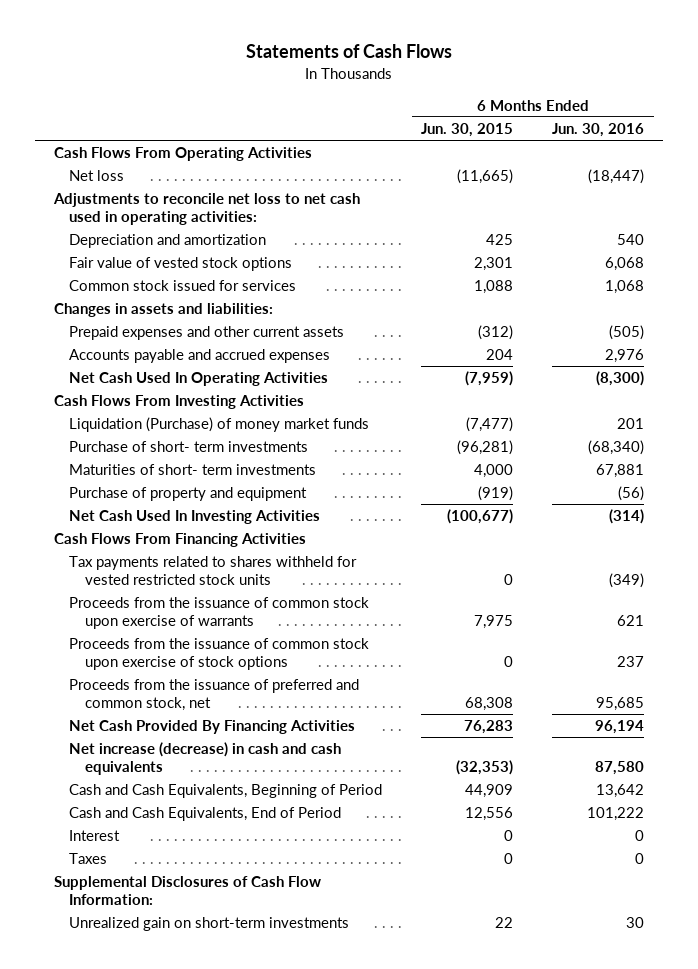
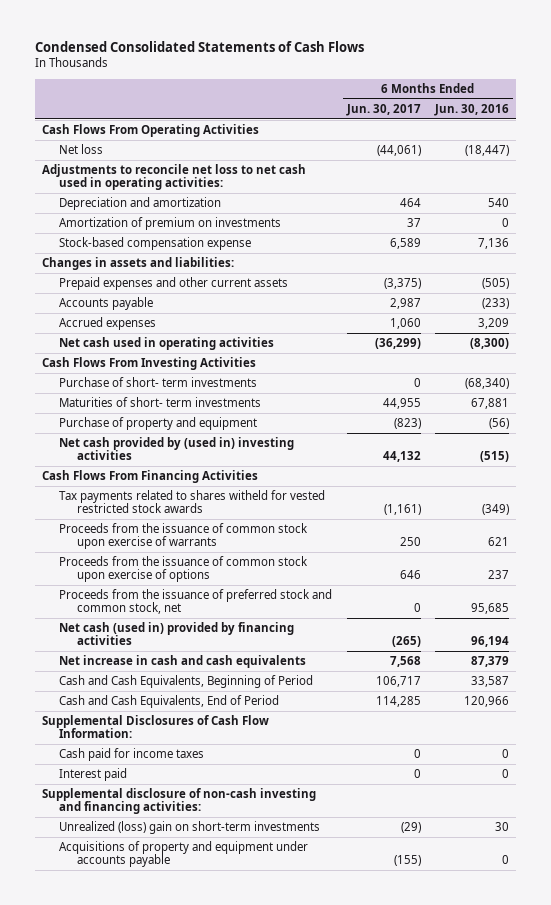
- Statements of Cash Flows
+ Condensed Consolidated Statements of Cash Flows
- | 6 Months Ended Jun. 30, 2015 | 6 Months Ended Jun. 30, 2016
+ | 6 Months Ended Jun. 30, 2017 | 6 Months Ended Jun. 30, 2016
- Fair value of vested stock options | 2,301 | 6,068
- Common stock issued for services | 1,088 | 1,068
+ Amortization of premium on investments | 37 | 0
+ Stock-based compensation expense | 6,589 | 7,136
- Accounts payable and accrued expenses | 204 | 2,976
- Net Cash Used In Operating Activities | (7,959) | (8,300)
+ Accounts payable | 2,987 | (233)
+ Accrued expenses | 1,060 | 3,209
+ Net cash used in operating activities | (36,299) | (8,300)
- Liquidation (Purchase) of money market funds | (7,477) | 201
- Net Cash Used In Investing Activities | (100,677) | (314)
+ Net cash provided by (used in) investing activities | 44,132 | (515)
- Tax payments related to shares withheld for vested restricted stock units | 0 | (349)
+ Tax payments related to shares witheld for vested restricted stock awards | (1,161) | (349)
- Proceeds from the issuance of common stock upon exercise of stock options | 0 | 237
- Proceeds from the issuance of preferred and common stock, net | 68,308 | 95,685
- Net Cash Provided By Financing Activities | 76,283 | 96,194
- Net increase (decrease) in cash and cash equivalents | (32,353) | 87,580
- Cash and Cash Equivalents, Beginning of Period | 44,909 | 13,642
- Cash and Cash Equivalents, End of Period | 12,556 | 101,222
- Interest | 0 | 0
- Taxes | 0 | 0
+ Proceeds from the issuance of common stock upon exercise of options | 646 | 237
+ Proceeds from the issuance of preferred stock and common stock, net | 0 | 95,685
+ Net cash (used in) provided by financing activities | (265) | 96,194
+ Net increase in cash and cash equivalents | 7,568 | 87,379
+ Cash and Cash Equivalents, Beginning of Period | 106,717 | 33,587
+ Cash and Cash Equivalents, End of Period | 114,285 | 120,966
- Unrealized gain on short-term investments | 22 | 30
+ Cash paid for income taxes | 0 | 0
+ Interest paid | 0 | 0
+ Supplemental disclosure of non-cash investing and financing activities:
+ Unrealized (loss) gain on short-term investments | (29) | 30
+ Acquisitions of property and equipment under accounts payable | (155) | 0

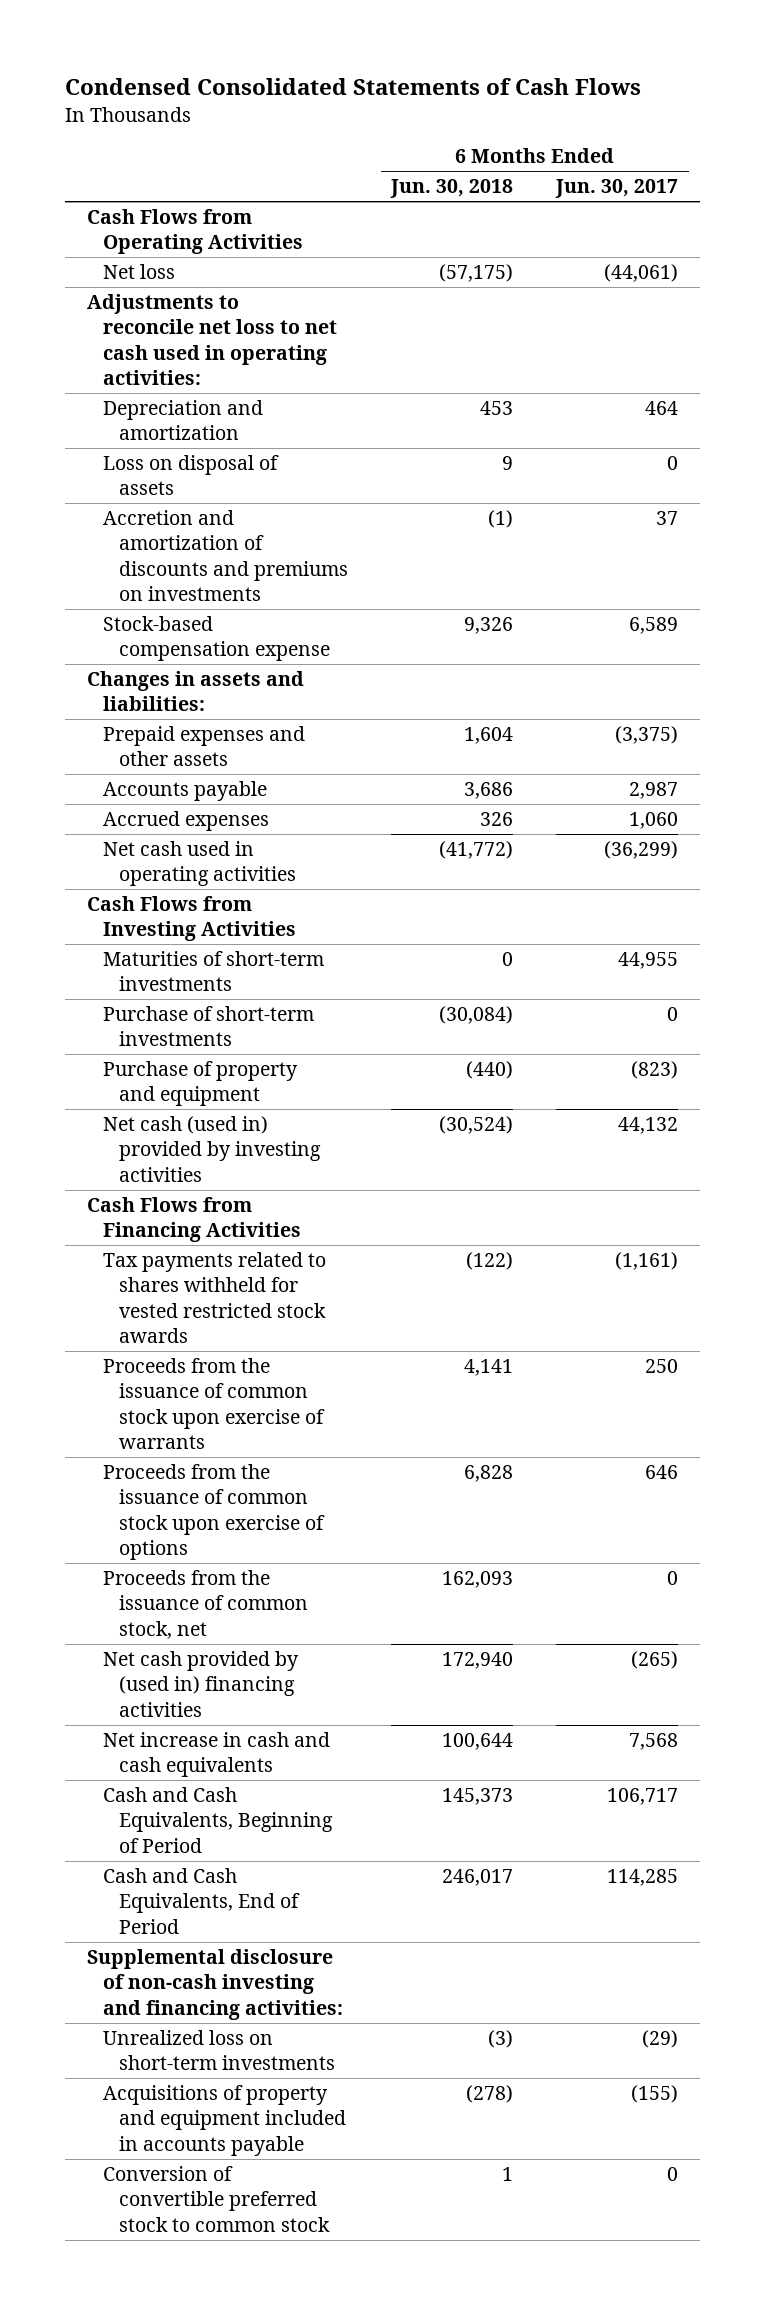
- | 6 Months Ended Jun. 30, 2017 | 6 Months Ended Jun. 30, 2016
+ | 6 Months Ended Jun. 30, 2018 | 6 Months Ended Jun. 30, 2017
- Cash Flows From Operating Activities
+ Cash Flows from Operating Activities
- Amortization of premium on investments | 37 | 0
+ Loss on disposal of assets | 9 | 0
+ Accretion and amortization of discounts and premiums on investments | (1) | 37
- Prepaid expenses and other current assets | (3,375) | (505)
+ Prepaid expenses and other assets | 1,604 | (3,375)
- Cash Flows From Investing Activities
- Purchase of short- term investments | 0 | (68,340)
- Maturities of short- term investments | 44,955 | 67,881
+ Cash Flows from Investing Activities
+ Maturities of short-term investments | 0 | 44,955
+ Purchase of short-term investments | (30,084) | 0
- Net cash provided by (used in) investing activities | 44,132 | (515)
- Cash Flows From Financing Activities
- Tax payments related to shares witheld for vested restricted stock awards | (1,161) | (349)
+ Net cash (used in) provided by investing activities | (30,524) | 44,132
+ Cash Flows from Financing Activities
+ Tax payments related to shares withheld for vested restricted stock awards | (122) | (1,161)
- Proceeds from the issuance of preferred stock and common stock, net | 0 | 95,685
- Net cash (used in) provided by financing activities | (265) | 96,194
+ Proceeds from the issuance of common stock, net | 162,093 | 0
+ Net cash provided by (used in) financing activities | 172,940 | (265)
- Supplemental Disclosures of Cash Flow Information:
- Cash paid for income taxes | 0 | 0
- Interest paid | 0 | 0
- Unrealized (loss) gain on short-term investments | (29) | 30
- Acquisitions of property and equipment under accounts payable | (155) | 0
+ Unrealized loss on short-term investments | (3) | (29)
+ Acquisitions of property and equipment included in accounts payable | (278) | (155)
+ Conversion of convertible preferred stock to common stock | 1 | 0

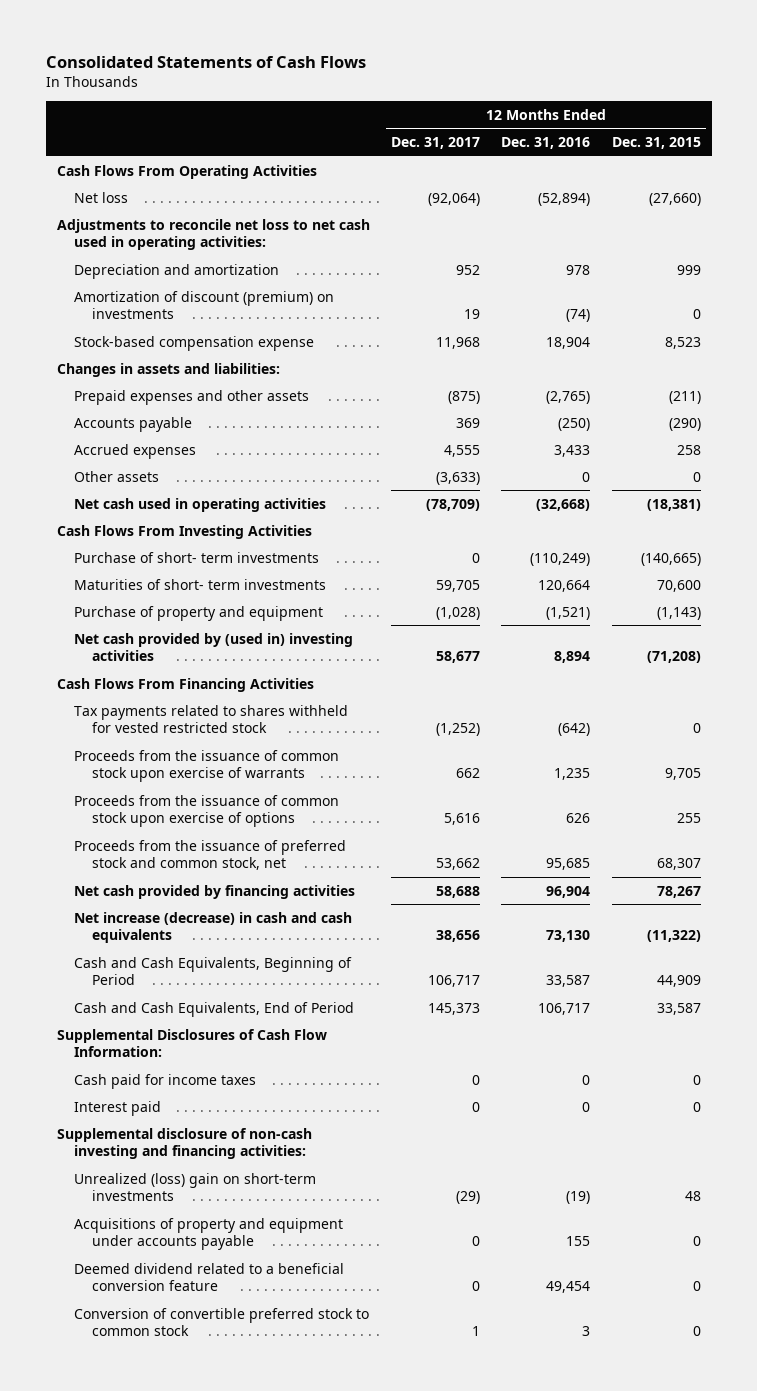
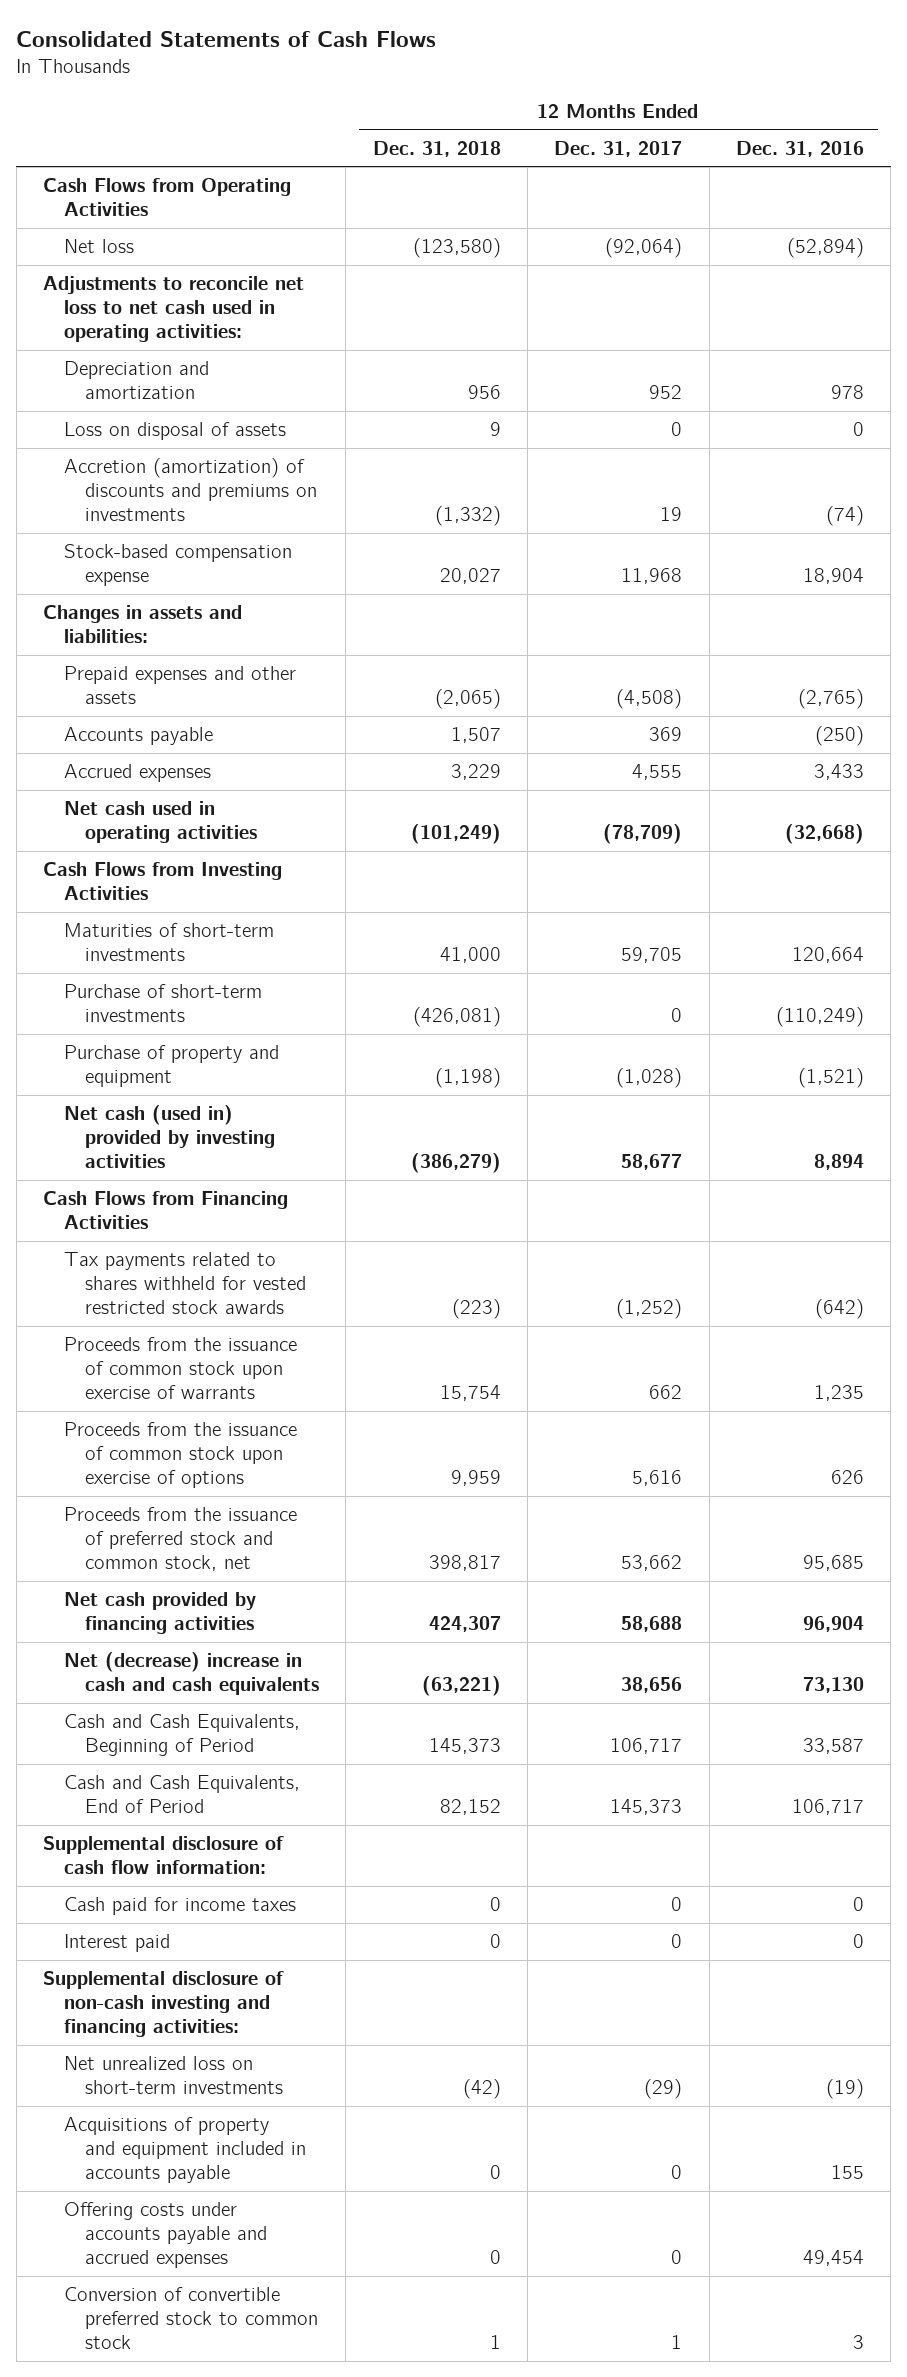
- | 12 Months Ended Dec. 31, 2017 | 12 Months Ended Dec. 31, 2016 | 12 Months Ended Dec. 31, 2015
+ | 12 Months Ended Dec. 31, 2018 | 12 Months Ended Dec. 31, 2017 | 12 Months Ended Dec. 31, 2016
- Cash Flows From Operating Activities
+ Cash Flows from Operating Activities
- Amortization of discount (premium) on investments | 19 | (74) | 0
+ Loss on disposal of assets | 9 | 0 | 0
+ Accretion (amortization) of discounts and premiums on investments | (1,332) | 19 | (74)
- Prepaid expenses and other assets | (875) | (2,765) | (211)
+ Prepaid expenses and other assets | (2,065) | (4,508) | (2,765)
- Other assets | (3,633) | 0 | 0
- Cash Flows From Investing Activities
- Purchase of short- term investments | 0 | (110,249) | (140,665)
- Maturities of short- term investments | 59,705 | 120,664 | 70,600
+ Cash Flows from Investing Activities
+ Maturities of short-term investments | 41,000 | 59,705 | 120,664
+ Purchase of short-term investments | (426,081) | 0 | (110,249)
- Net cash provided by (used in) investing activities | 58,677 | 8,894 | (71,208)
- Cash Flows From Financing Activities
- Tax payments related to shares withheld for vested restricted stock | (1,252) | (642) | 0
+ Net cash (used in) provided by investing activities | (386,279) | 58,677 | 8,894
+ Cash Flows from Financing Activities
+ Tax payments related to shares withheld for vested restricted stock awards | (223) | (1,252) | (642)
- Net increase (decrease) in cash and cash equivalents | 38,656 | 73,130 | (11,322)
+ Net (decrease) increase in cash and cash equivalents | (63,221) | 38,656 | 73,130
- Supplemental Disclosures of Cash Flow Information:
+ Supplemental disclosure of cash flow information:
- Unrealized (loss) gain on short-term investments | (29) | (19) | 48
- Acquisitions of property and equipment under accounts payable | 0 | 155 | 0
- Deemed dividend related to a beneficial conversion feature | 0 | 49,454 | 0
+ Net unrealized loss on short-term investments | (42) | (29) | (19)
+ Acquisitions of property and equipment included in accounts payable | 0 | 0 | 155
+ Offering costs under accounts payable and accrued expenses | 0 | 0 | 49,454

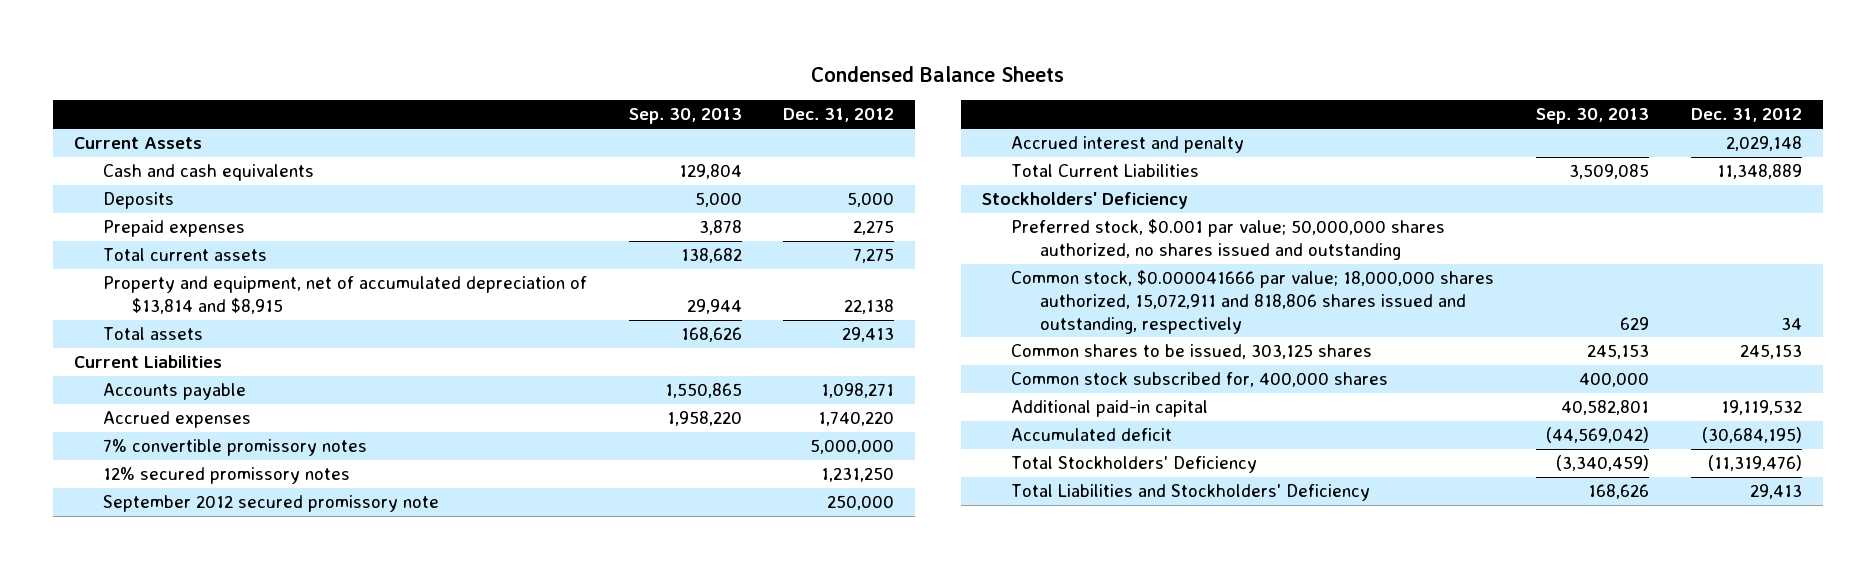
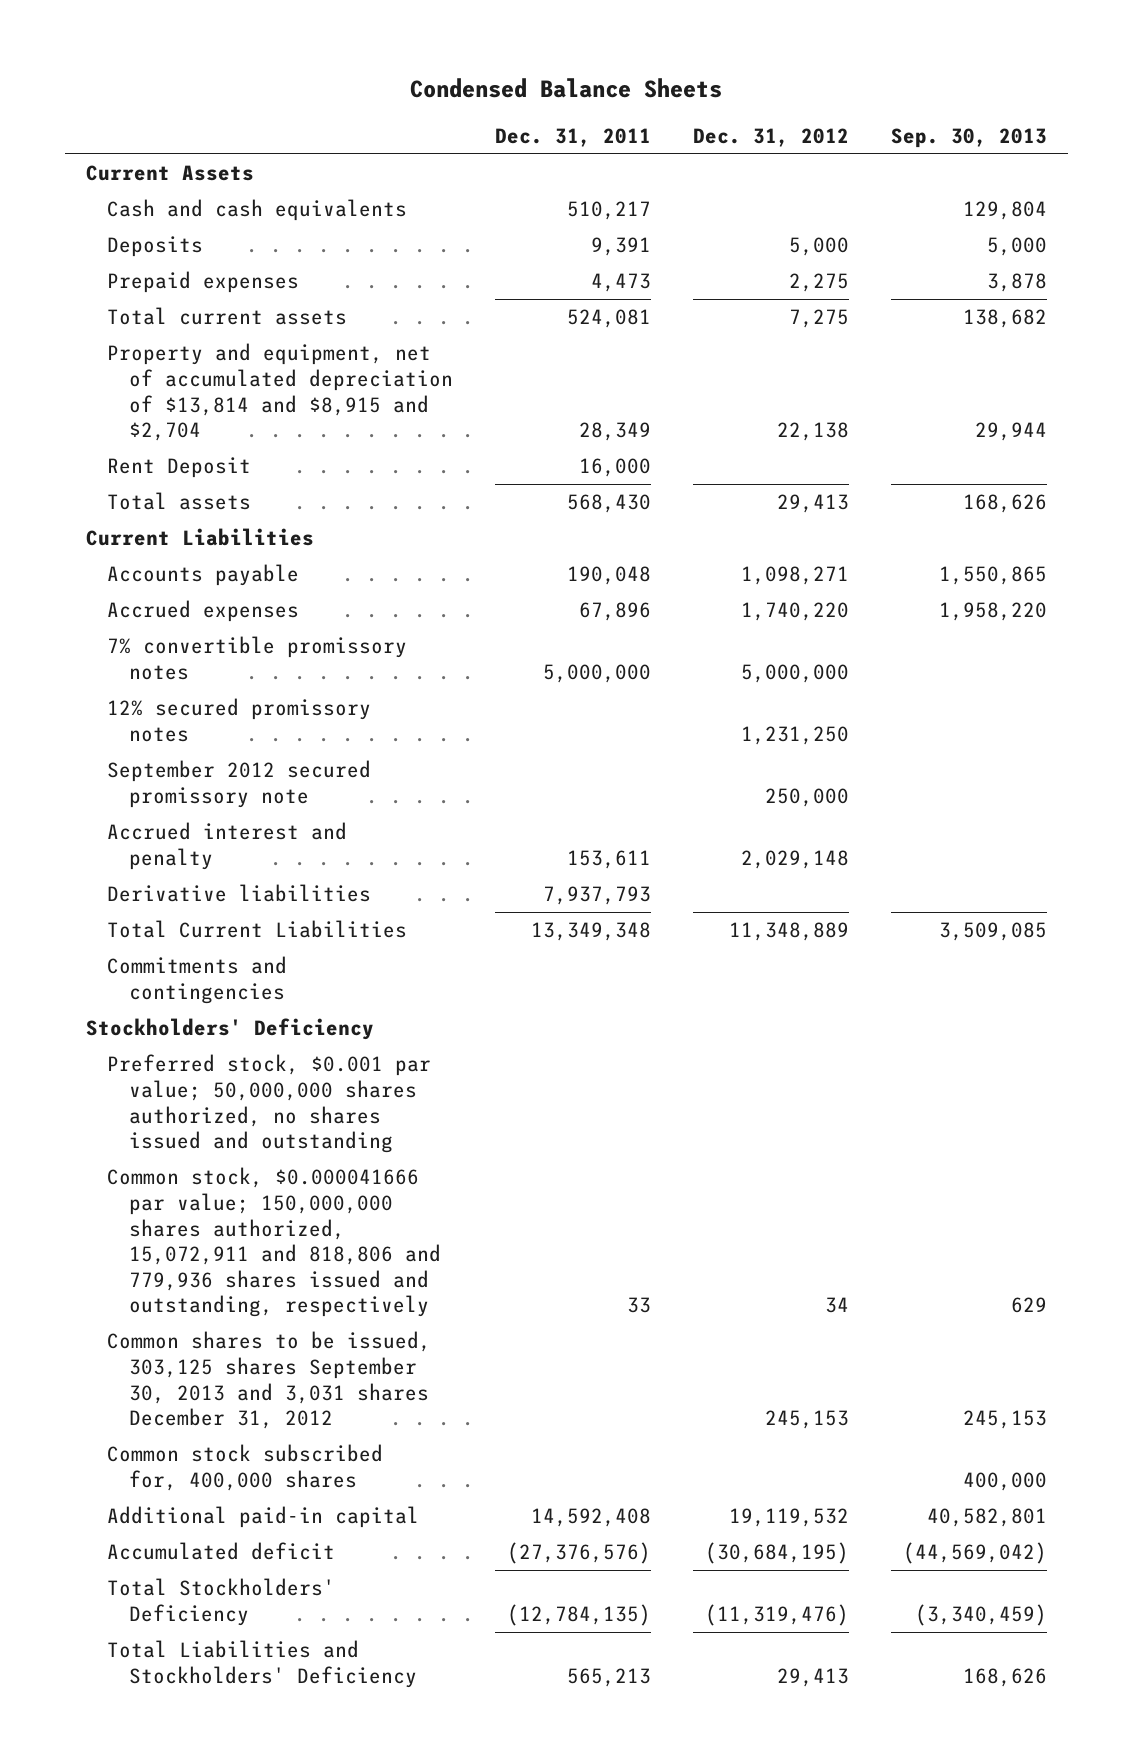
- | Sep. 30, 2013 | Dec. 31, 2012
+ | Dec. 31, 2011 | Dec. 31, 2012 | Sep. 30, 2013
- Property and equipment, net of accumulated depreciation of $13,814 and $8,915 | 29,944 | 22,138
+ Property and equipment, net of accumulated depreciation of $13,814 and $8,915 and $2,704 | 28,349 | 22,138 | 29,944
+ Rent Deposit | 16,000 | |
+ Derivative liabilities | 7,937,793 | |
+ Commitments and contingencies
- Common stock, $0.000041666 par value; 18,000,000 shares authorized, 15,072,911 and 818,806 shares issued and outstanding, respectively | 629 | 34
- Common shares to be issued, 303,125 shares | 245,153 | 245,153
+ Common stock, $0.000041666 par value; 150,000,000 shares authorized, 15,072,911 and 818,806 and 779,936 shares issued and outstanding, respectively | 33 | 34 | 629
+ Common shares to be issued, 303,125 shares September 30, 2013 and 3,031 shares December 31, 2012 | | 245,153 | 245,153

